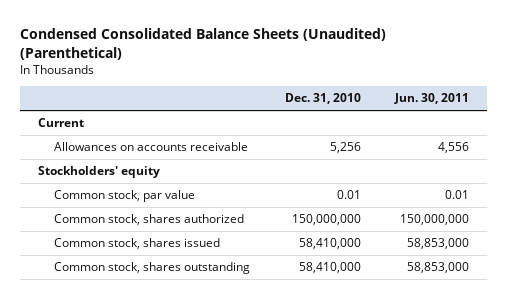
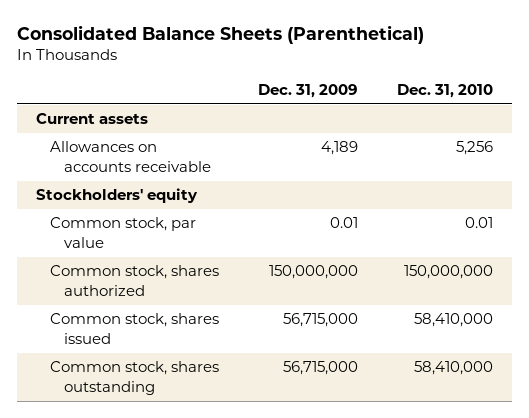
- Condensed Consolidated Balance Sheets (Unaudited) (Parenthetical)
+ Consolidated Balance Sheets (Parenthetical)
- | Dec. 31, 2010 | Jun. 30, 2011
+ | Dec. 31, 2009 | Dec. 31, 2010
- Current
+ Current assets

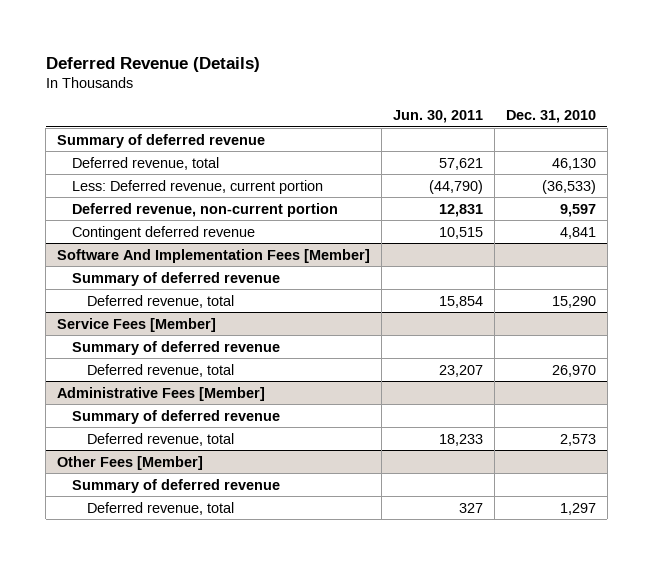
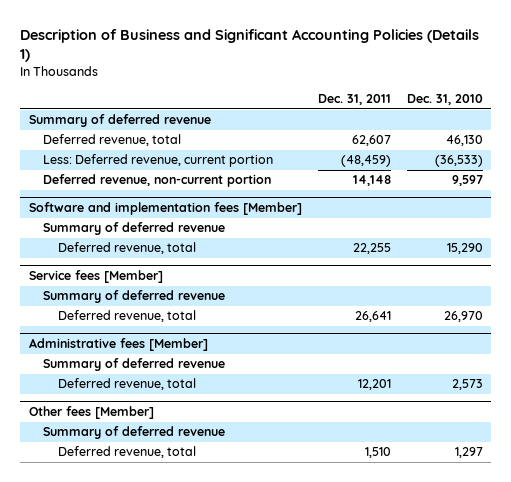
- Deferred Revenue (Details)
+ Description of Business and Significant Accounting Policies (Details 1)
- | Jun. 30, 2011 | Dec. 31, 2010
+ | Dec. 31, 2011 | Dec. 31, 2010
- Contingent deferred revenue | 10,515 | 4,841
- Software And Implementation Fees [Member]
+ Software and implementation fees [Member]
- Service Fees [Member]
+ Service fees [Member]
- Administrative Fees [Member]
+ Administrative fees [Member]
- Other Fees [Member]
+ Other fees [Member]

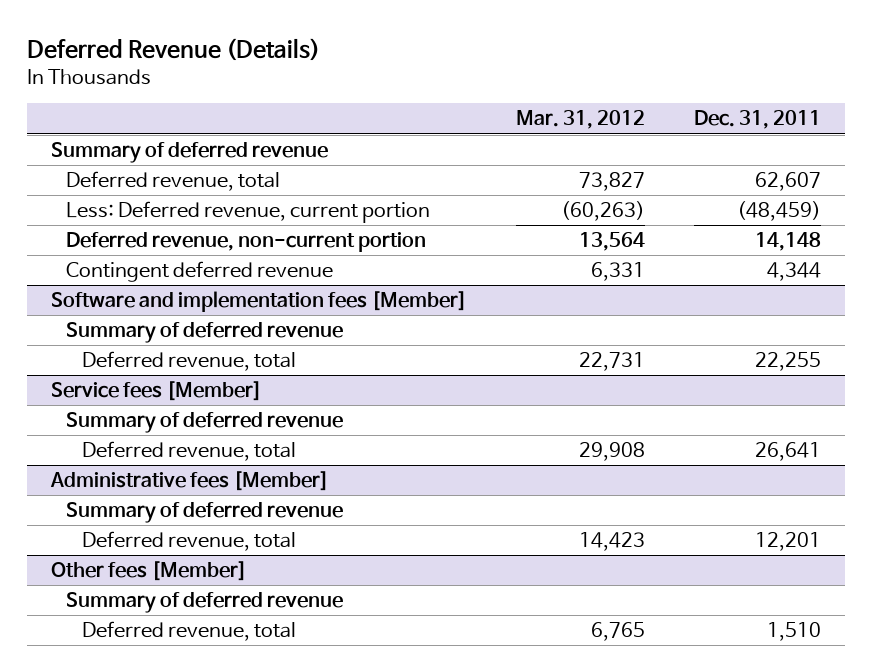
- Description of Business and Significant Accounting Policies (Details 1)
+ Deferred Revenue (Details)
- | Dec. 31, 2011 | Dec. 31, 2010
+ | Mar. 31, 2012 | Dec. 31, 2011
+ Contingent deferred revenue | 6,331 | 4,344

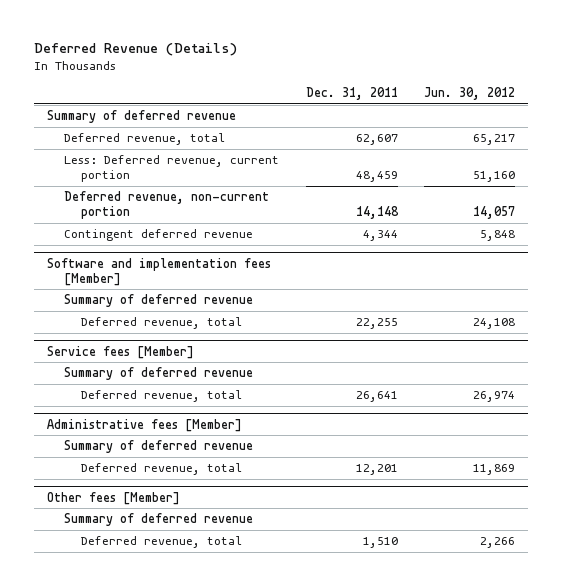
- | Mar. 31, 2012 | Dec. 31, 2011
+ | Dec. 31, 2011 | Jun. 30, 2012
- Less: Deferred revenue, current portion | (60,263) | (48,459)
+ Less: Deferred revenue, current portion | 48,459 | 51,160

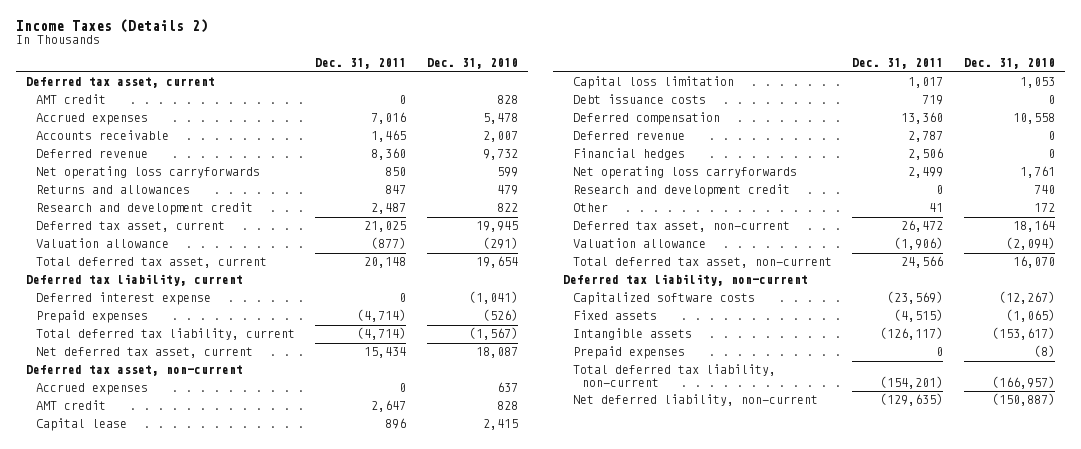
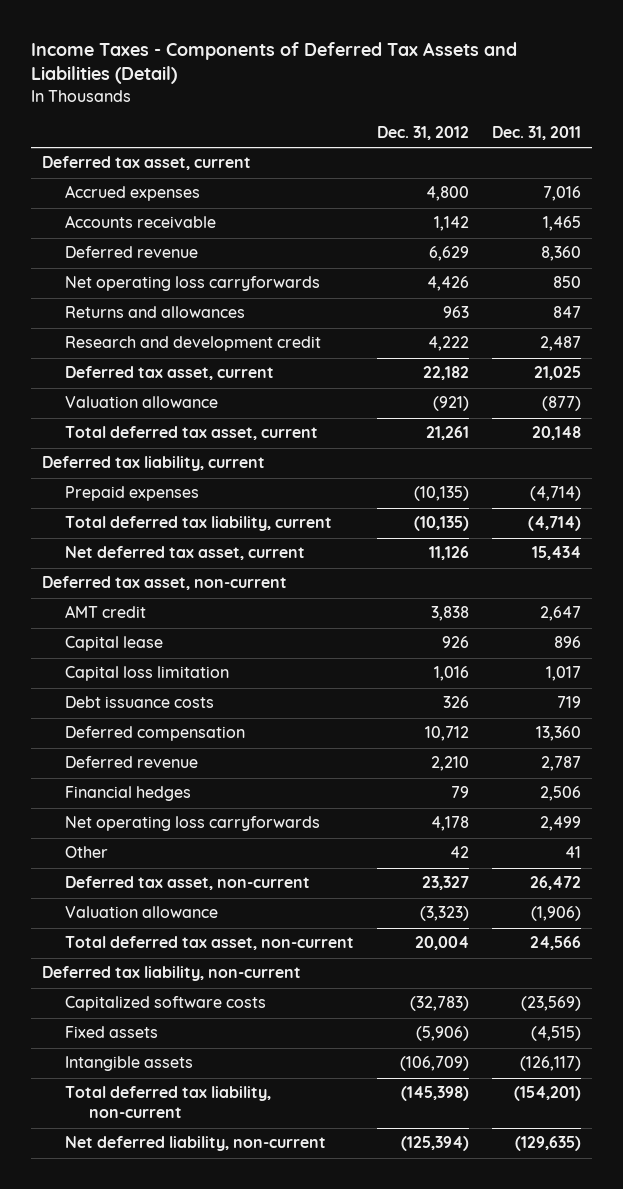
- Income Taxes (Details 2)
+ Income Taxes - Components of Deferred Tax Assets and Liabilities (Detail)
- | Dec. 31, 2011 | Dec. 31, 2010
+ | Dec. 31, 2012 | Dec. 31, 2011
- AMT credit | 0 | 828
- Deferred interest expense | 0 | (1,041)
- Accrued expenses | 0 | 637
- Research and development credit | 0 | 740
- Prepaid expenses | 0 | (8)

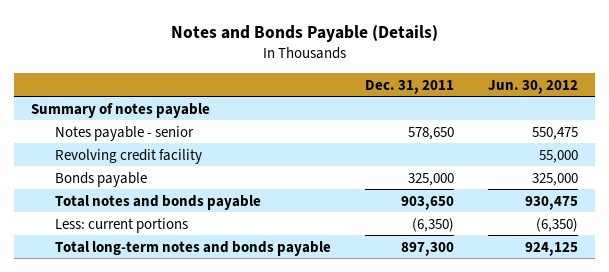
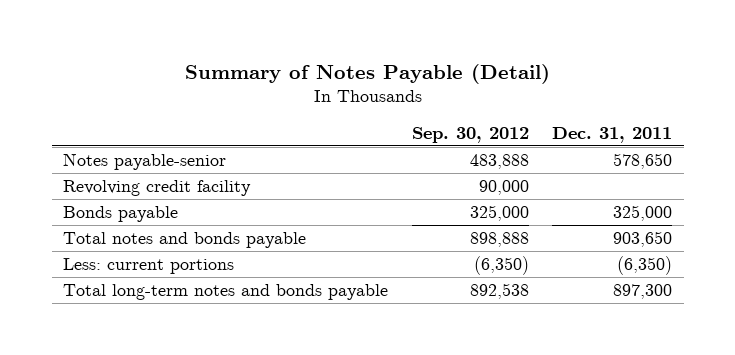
- Notes and Bonds Payable (Details)
+ Summary of Notes Payable (Detail)
- | Dec. 31, 2011 | Jun. 30, 2012
+ | Sep. 30, 2012 | Dec. 31, 2011
- Summary of notes payable
- Notes payable - senior | 578,650 | 550,475
+ Notes payable-senior | 483,888 | 578,650

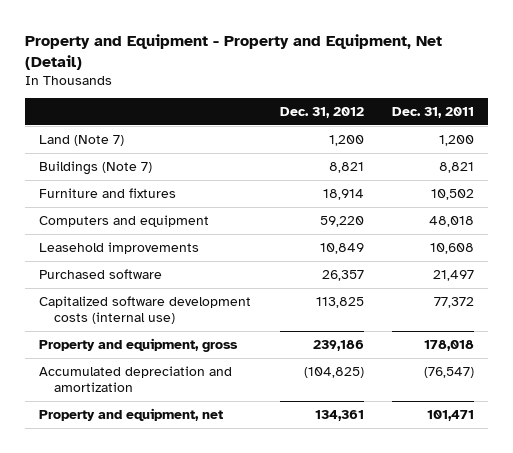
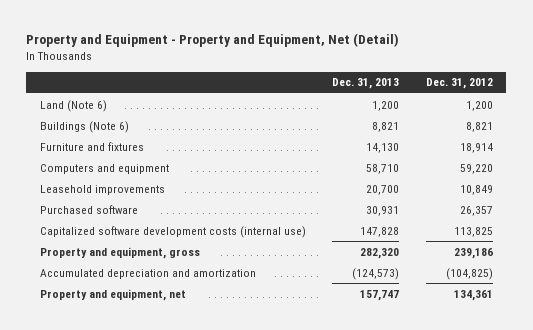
- | Dec. 31, 2012 | Dec. 31, 2011
+ | Dec. 31, 2013 | Dec. 31, 2012
- Land (Note 7) | 1,200 | 1,200
- Buildings (Note 7) | 8,821 | 8,821
+ Land (Note 6) | 1,200 | 1,200
+ Buildings (Note 6) | 8,821 | 8,821

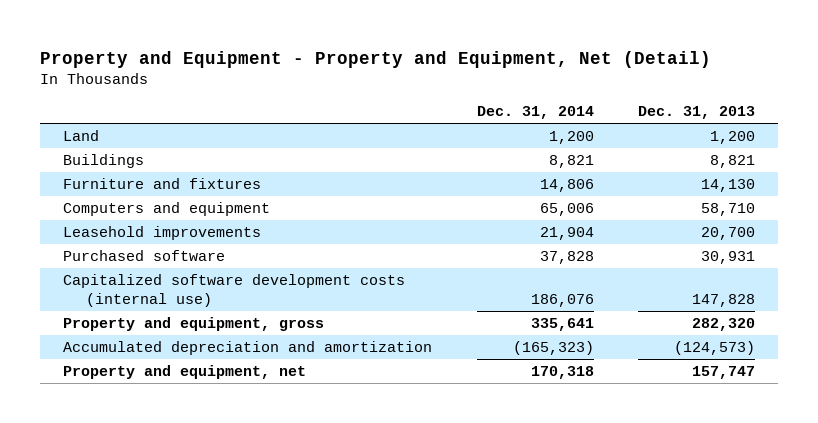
- | Dec. 31, 2013 | Dec. 31, 2012
+ | Dec. 31, 2014 | Dec. 31, 2013
- Land (Note 6) | 1,200 | 1,200
- Buildings (Note 6) | 8,821 | 8,821
+ Land | 1,200 | 1,200
+ Buildings | 8,821 | 8,821

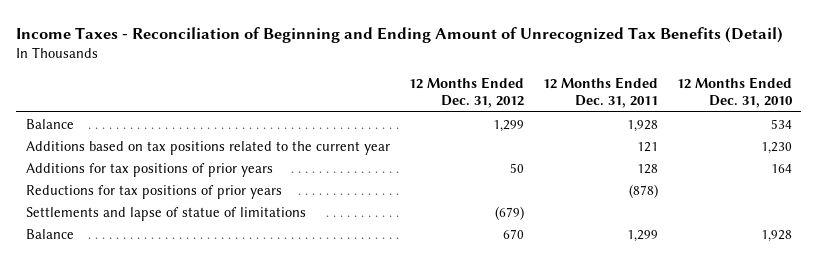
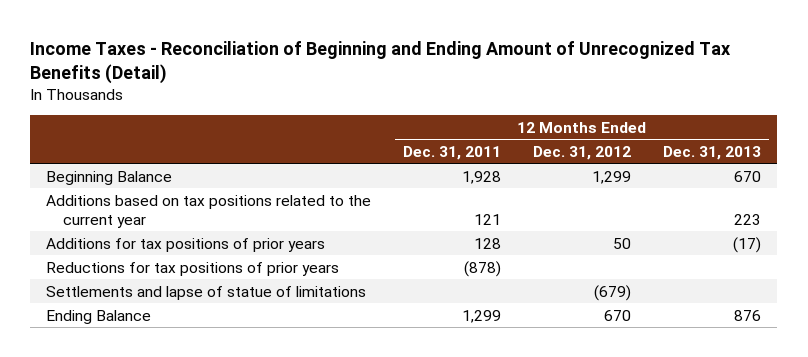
- | 12 Months Ended Dec. 31, 2012 | 12 Months Ended Dec. 31, 2011 | 12 Months Ended Dec. 31, 2010
+ | 12 Months Ended Dec. 31, 2011 | 12 Months Ended Dec. 31, 2012 | 12 Months Ended Dec. 31, 2013
- Balance | 1,299 | 1,928 | 534
+ Beginning Balance | 1,928 | 1,299 | 670
- Balance | 670 | 1,299 | 1,928
+ Ending Balance | 1,299 | 670 | 876

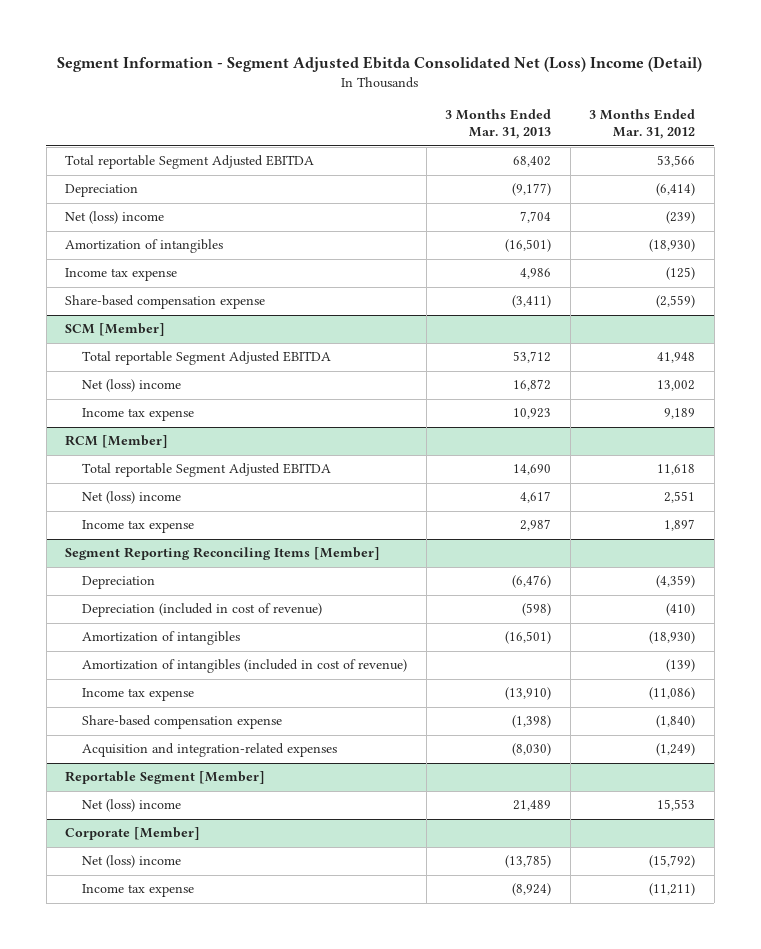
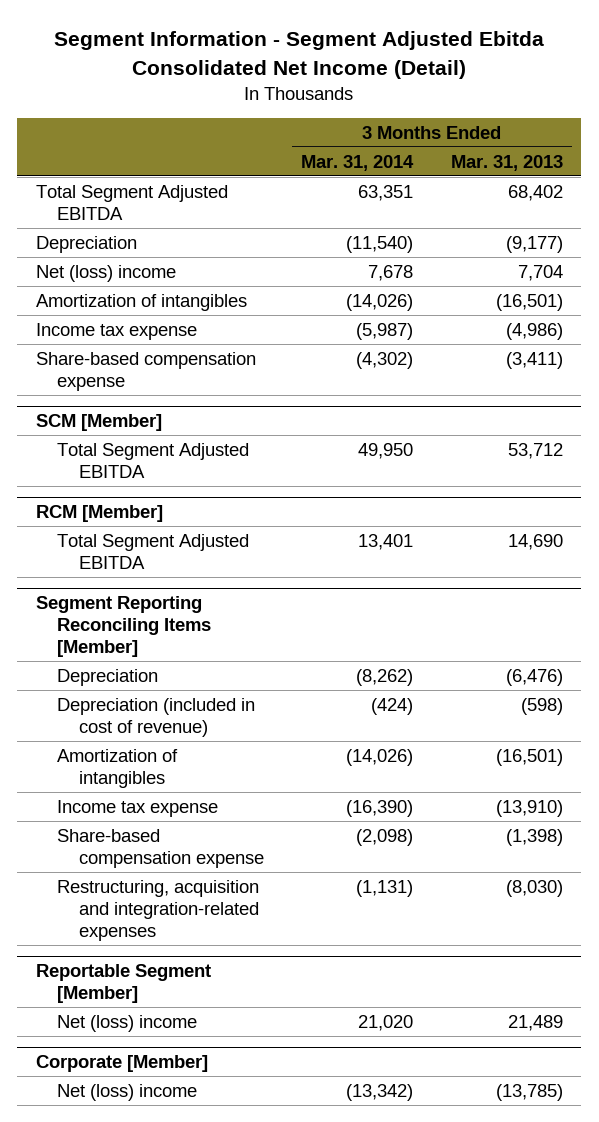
- Segment Information - Segment Adjusted Ebitda Consolidated Net (Loss) Income (Detail)
+ Segment Information - Segment Adjusted Ebitda Consolidated Net Income (Detail)
- | 3 Months Ended Mar. 31, 2013 | 3 Months Ended Mar. 31, 2012
+ | 3 Months Ended Mar. 31, 2014 | 3 Months Ended Mar. 31, 2013
- Total reportable Segment Adjusted EBITDA | 68,402 | 53,566
+ Total Segment Adjusted EBITDA | 63,351 | 68,402
- Income tax expense | 4,986 | (125)
+ Income tax expense | (5,987) | (4,986)
@ SCM [Member]
- Total reportable Segment Adjusted EBITDA | 53,712 | 41,948
- Net (loss) income | 16,872 | 13,002
- Income tax expense | 10,923 | 9,189
+ Total Segment Adjusted EBITDA | 49,950 | 53,712
@ RCM [Member]
- Total reportable Segment Adjusted EBITDA | 14,690 | 11,618
- Net (loss) income | 4,617 | 2,551
- Income tax expense | 2,987 | 1,897
+ Total Segment Adjusted EBITDA | 13,401 | 14,690
@ Segment Reporting Reconciling Items [Member]
- Amortization of intangibles (included in cost of revenue) | | (139)
- Acquisition and integration-related expenses | (8,030) | (1,249)
+ Restructuring, acquisition and integration-related expenses | (1,131) | (8,030)
@ Corporate [Member]
- Income tax expense | (8,924) | (11,211)

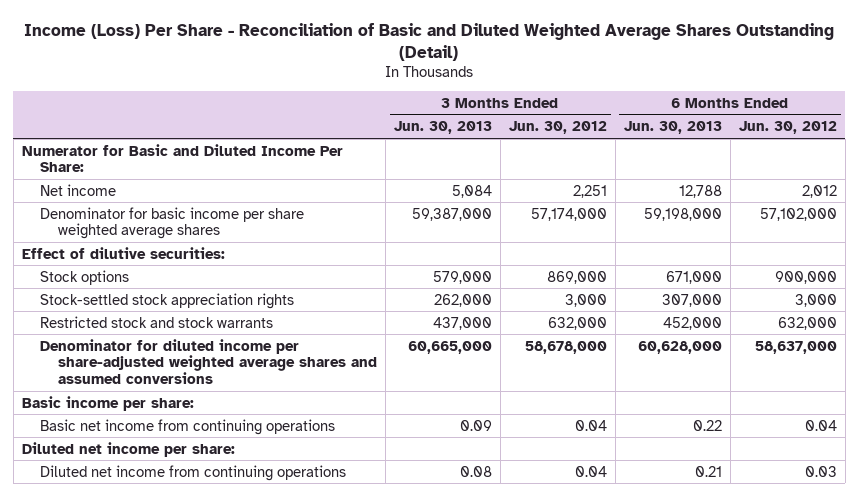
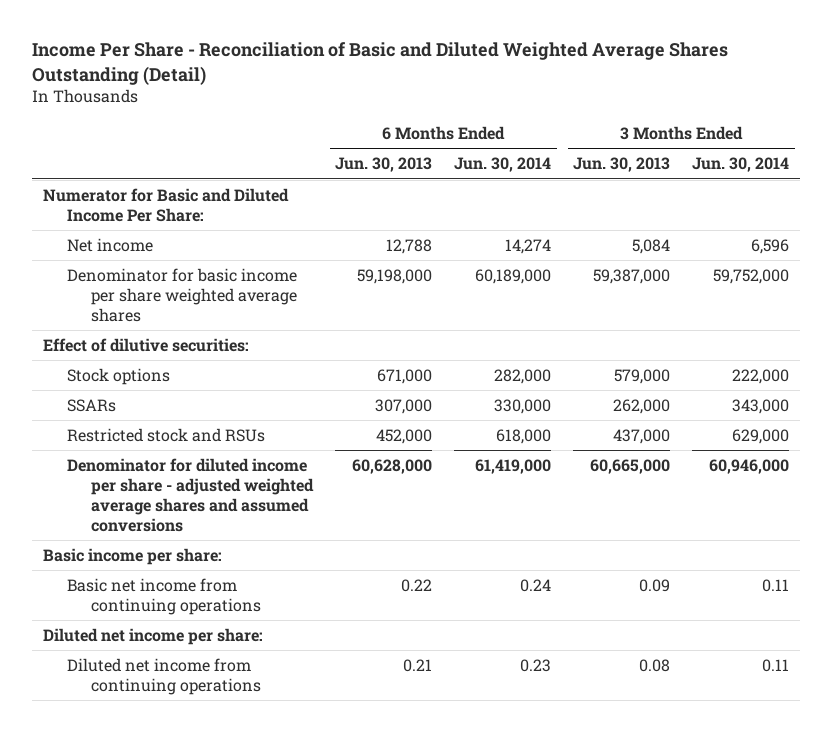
- Income (Loss) Per Share - Reconciliation of Basic and Diluted Weighted Average Shares Outstanding (Detail)
+ Income Per Share - Reconciliation of Basic and Diluted Weighted Average Shares Outstanding (Detail)
- | 3 Months Ended Jun. 30, 2013 | 3 Months Ended Jun. 30, 2012 | 6 Months Ended Jun. 30, 2013 | 6 Months Ended Jun. 30, 2012
+ | 6 Months Ended Jun. 30, 2013 | 6 Months Ended Jun. 30, 2014 | 3 Months Ended Jun. 30, 2013 | 3 Months Ended Jun. 30, 2014
- Stock-settled stock appreciation rights | 262,000 | 3,000 | 307,000 | 3,000
- Restricted stock and stock warrants | 437,000 | 632,000 | 452,000 | 632,000
- Denominator for diluted income per share-adjusted weighted average shares and assumed conversions | 60,665,000 | 58,678,000 | 60,628,000 | 58,637,000
+ SSARs | 307,000 | 330,000 | 262,000 | 343,000
+ Restricted stock and RSUs | 452,000 | 618,000 | 437,000 | 629,000
+ Denominator for diluted income per share - adjusted weighted average shares and assumed conversions | 60,628,000 | 61,419,000 | 60,665,000 | 60,946,000

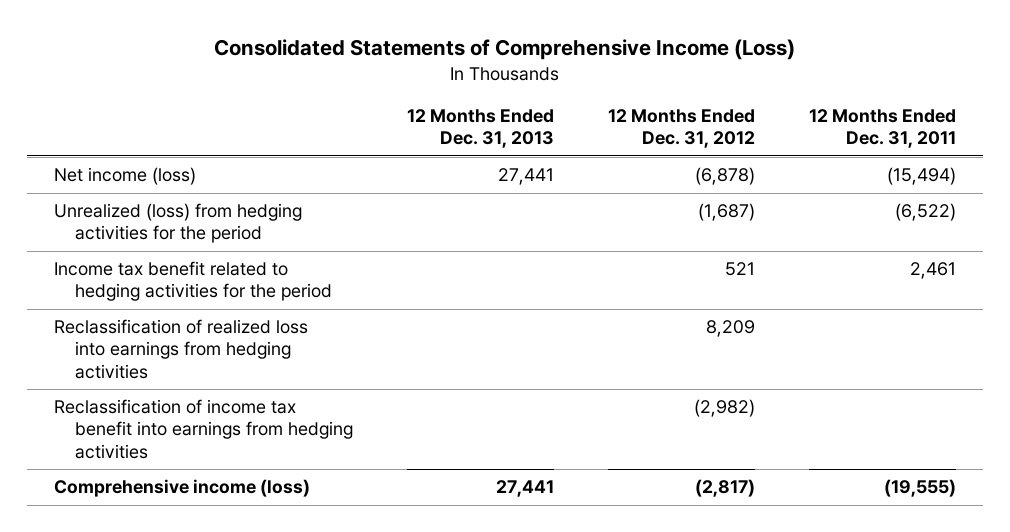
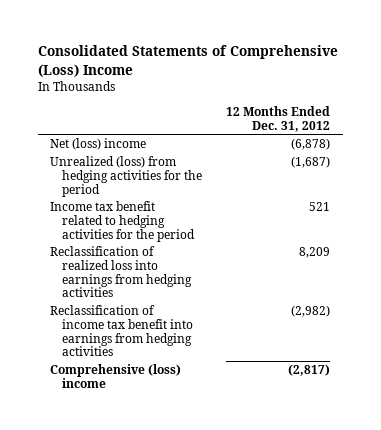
- Consolidated Statements of Comprehensive Income (Loss)
+ Consolidated Statements of Comprehensive (Loss) Income
- | 12 Months Ended Dec. 31, 2013 | 12 Months Ended Dec. 31, 2012 | 12 Months Ended Dec. 31, 2011
+ | 12 Months Ended Dec. 31, 2012
- Net income (loss) | 27,441 | (6,878) | (15,494)
+ Net (loss) income | (6,878)
- Comprehensive income (loss) | 27,441 | (2,817) | (19,555)
+ Comprehensive (loss) income | (2,817)

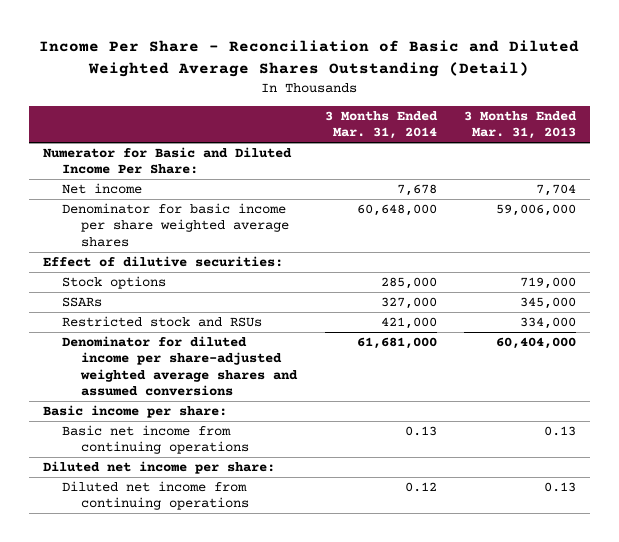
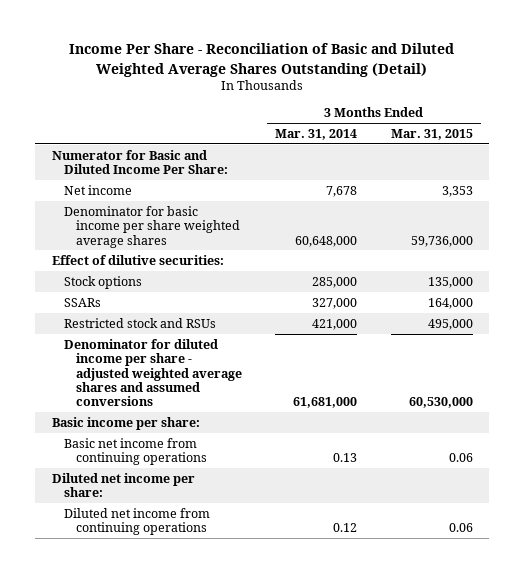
- | 3 Months Ended Mar. 31, 2014 | 3 Months Ended Mar. 31, 2013
+ | 3 Months Ended Mar. 31, 2014 | 3 Months Ended Mar. 31, 2015
- Denominator for diluted income per share-adjusted weighted average shares and assumed conversions | 61,681,000 | 60,404,000
+ Denominator for diluted income per share - adjusted weighted average shares and assumed conversions | 61,681,000 | 60,530,000

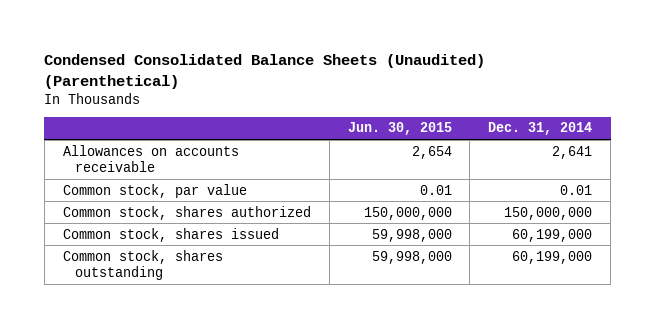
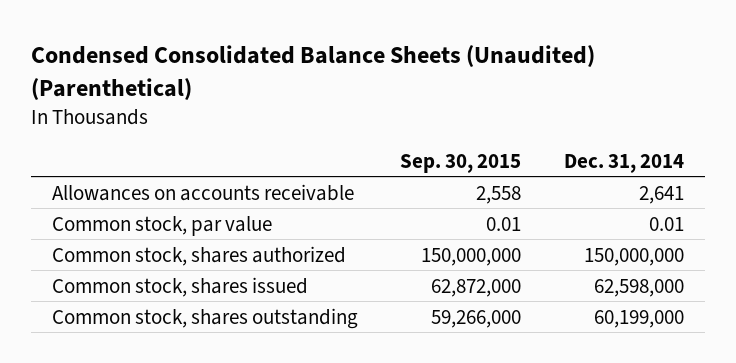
- | Jun. 30, 2015 | Dec. 31, 2014
+ | Sep. 30, 2015 | Dec. 31, 2014
- Common stock, shares issued | 59,998,000 | 60,199,000
+ Common stock, shares issued | 62,872,000 | 62,598,000

